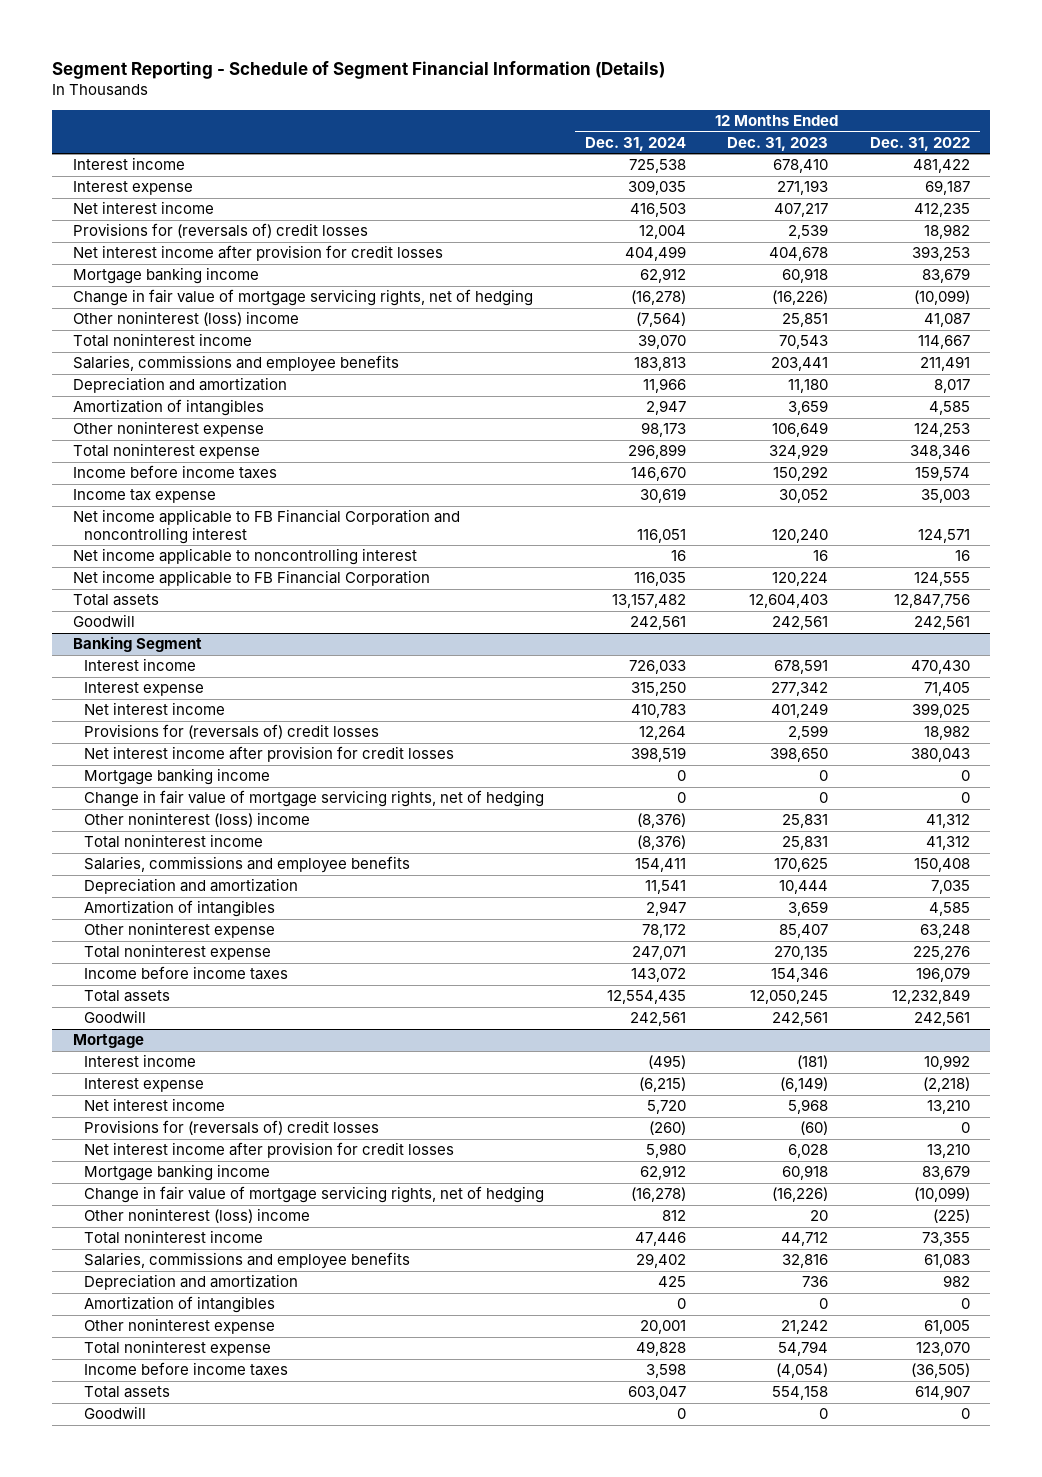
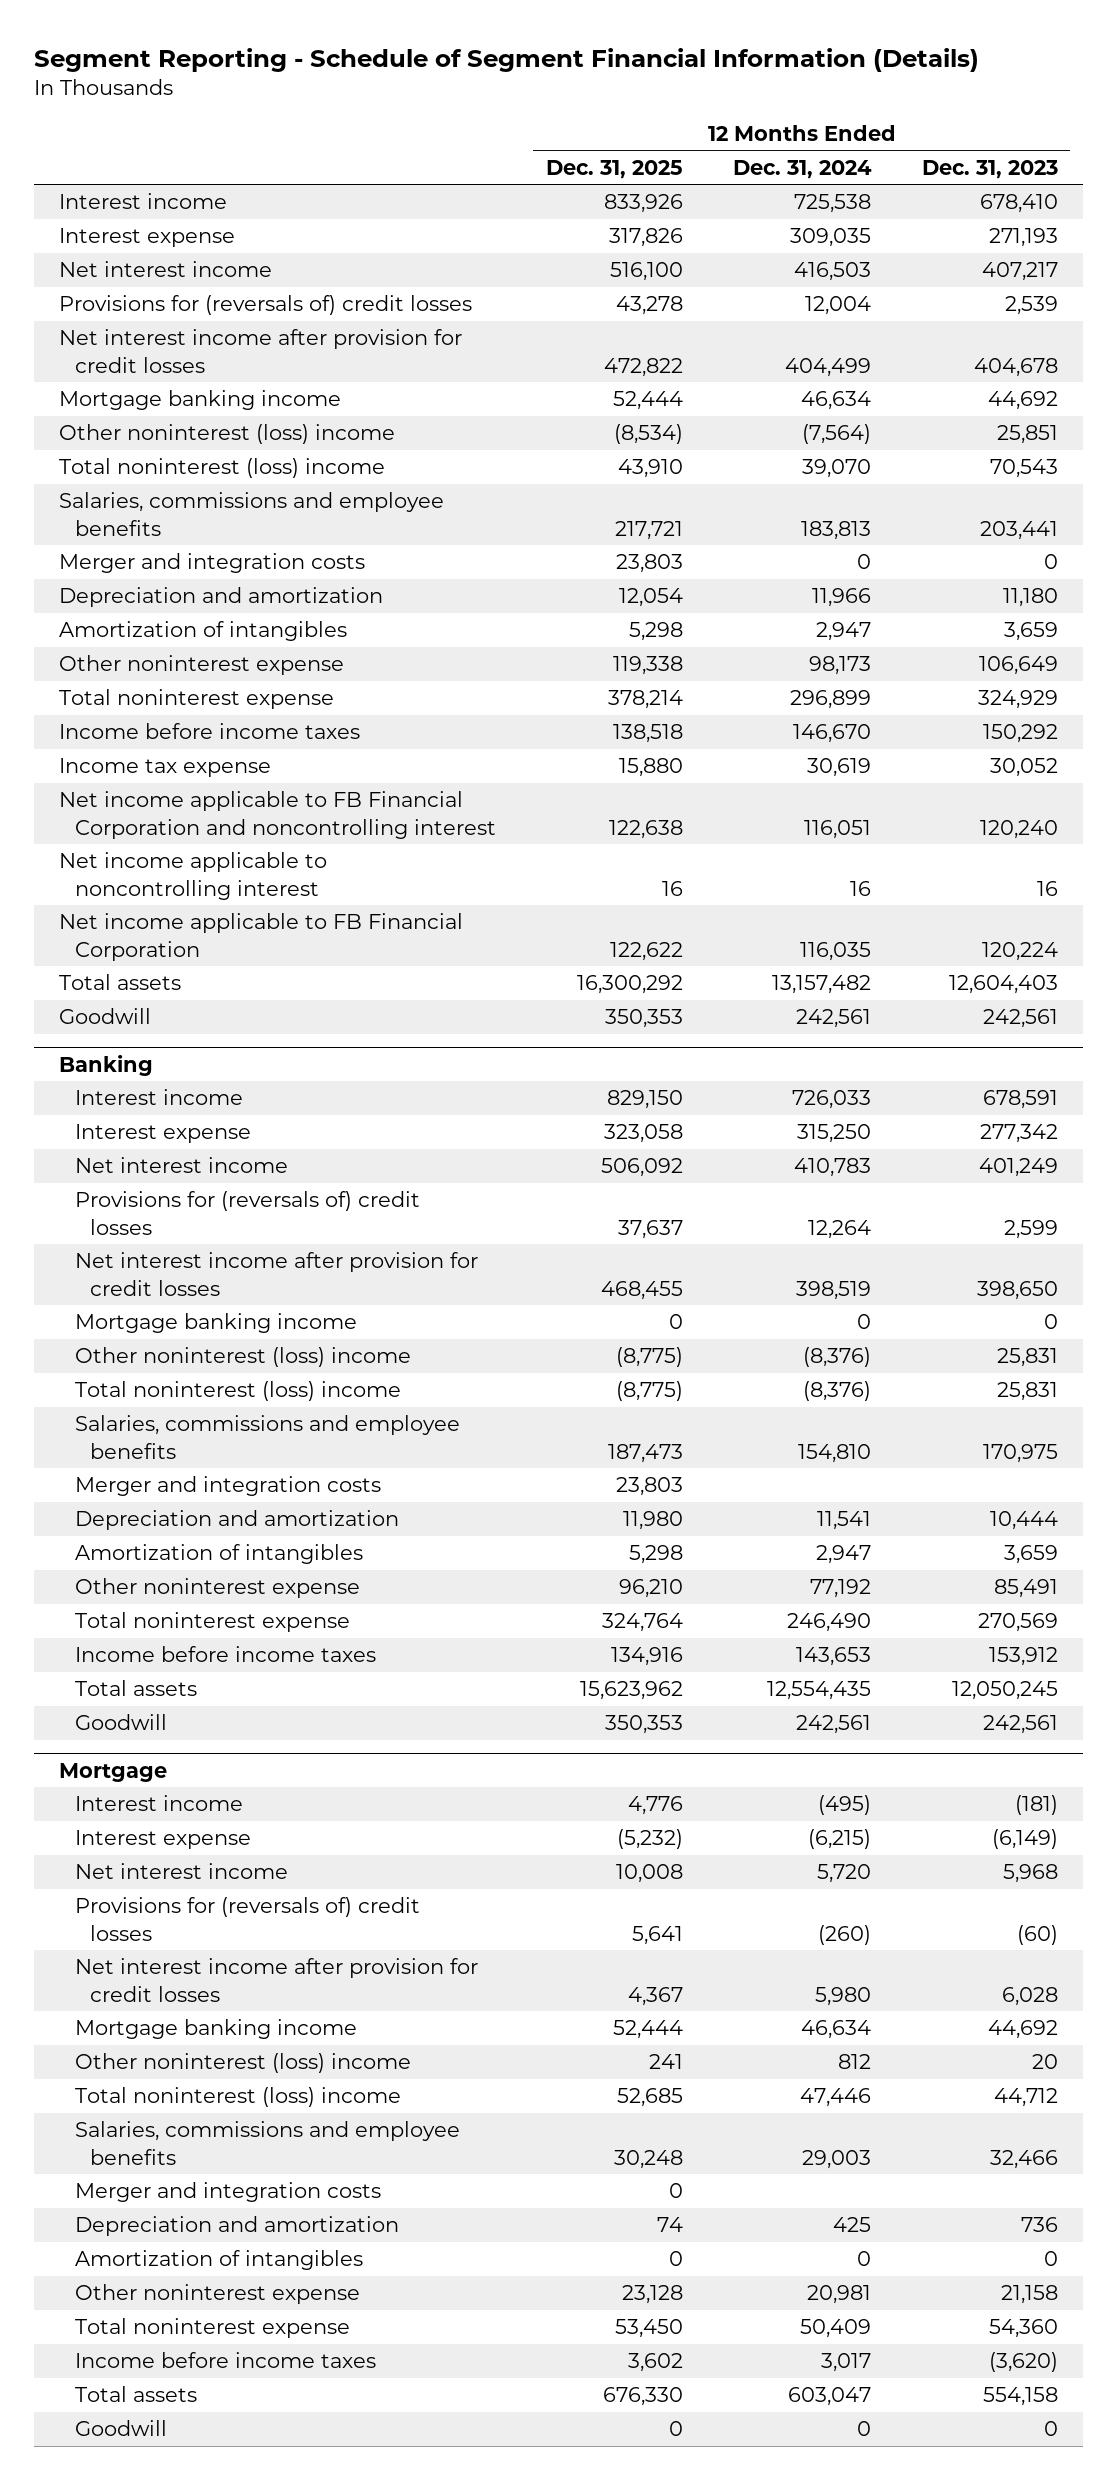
- | 12 Months Ended Dec. 31, 2024 | 12 Months Ended Dec. 31, 2023 | 12 Months Ended Dec. 31, 2022
+ | 12 Months Ended Dec. 31, 2025 | 12 Months Ended Dec. 31, 2024 | 12 Months Ended Dec. 31, 2023
- Mortgage banking income | 62,912 | 60,918 | 83,679
- Change in fair value of mortgage servicing rights, net of hedging | (16,278) | (16,226) | (10,099)
+ Mortgage banking income | 52,444 | 46,634 | 44,692
- Total noninterest income | 39,070 | 70,543 | 114,667
+ Total noninterest (loss) income | 43,910 | 39,070 | 70,543
+ Merger and integration costs | 23,803 | 0 | 0
- Banking Segment
+ Banking
- Change in fair value of mortgage servicing rights, net of hedging | 0 | 0 | 0
- Total noninterest income | (8,376) | 25,831 | 41,312
- Salaries, commissions and employee benefits | 154,411 | 170,625 | 150,408
+ Total noninterest (loss) income | (8,775) | (8,376) | 25,831
+ Salaries, commissions and employee benefits | 187,473 | 154,810 | 170,975
+ Merger and integration costs | 23,803 | |
- Other noninterest expense | 78,172 | 85,407 | 63,248
- Total noninterest expense | 247,071 | 270,135 | 225,276
- Income before income taxes | 143,072 | 154,346 | 196,079
+ Other noninterest expense | 96,210 | 77,192 | 85,491
+ Total noninterest expense | 324,764 | 246,490 | 270,569
+ Income before income taxes | 134,916 | 143,653 | 153,912
@ Mortgage
- Mortgage banking income | 62,912 | 60,918 | 83,679
- Change in fair value of mortgage servicing rights, net of hedging | (16,278) | (16,226) | (10,099)
+ Mortgage banking income | 52,444 | 46,634 | 44,692
- Total noninterest income | 47,446 | 44,712 | 73,355
- Salaries, commissions and employee benefits | 29,402 | 32,816 | 61,083
+ Total noninterest (loss) income | 52,685 | 47,446 | 44,712
+ Salaries, commissions and employee benefits | 30,248 | 29,003 | 32,466
+ Merger and integration costs | 0 | |
- Other noninterest expense | 20,001 | 21,242 | 61,005
- Total noninterest expense | 49,828 | 54,794 | 123,070
- Income before income taxes | 3,598 | (4,054) | (36,505)
+ Other noninterest expense | 23,128 | 20,981 | 21,158
+ Total noninterest expense | 53,450 | 50,409 | 54,360
+ Income before income taxes | 3,602 | 3,017 | (3,620)

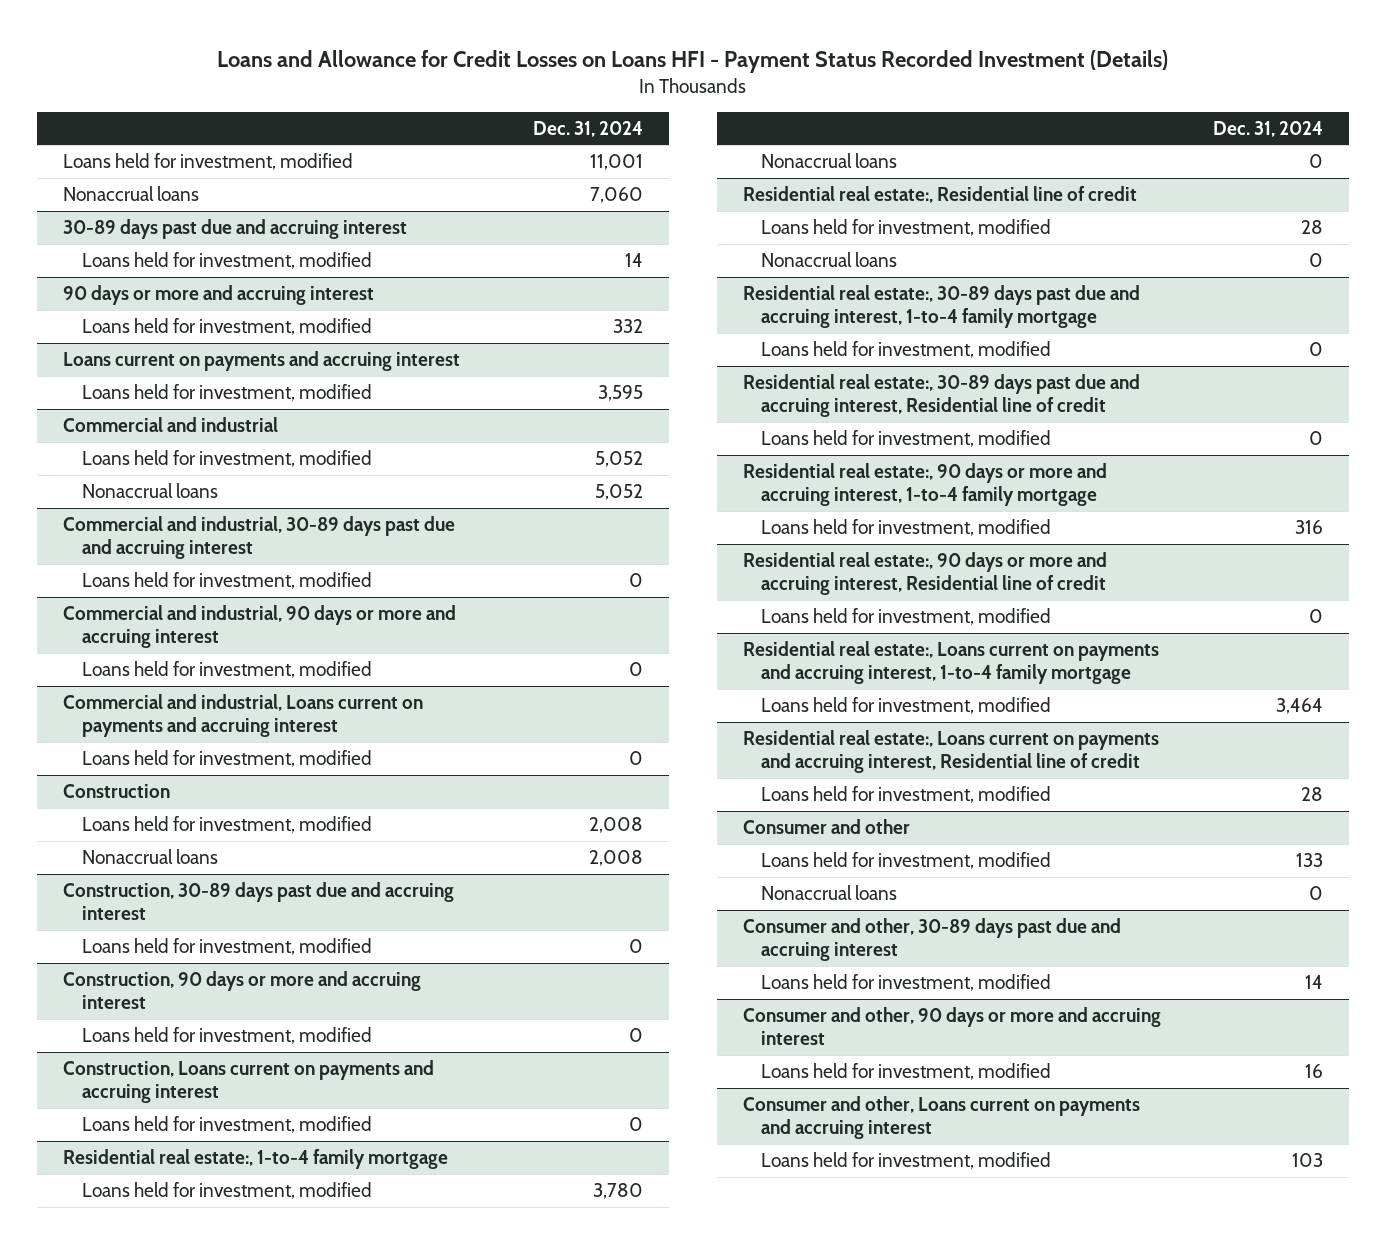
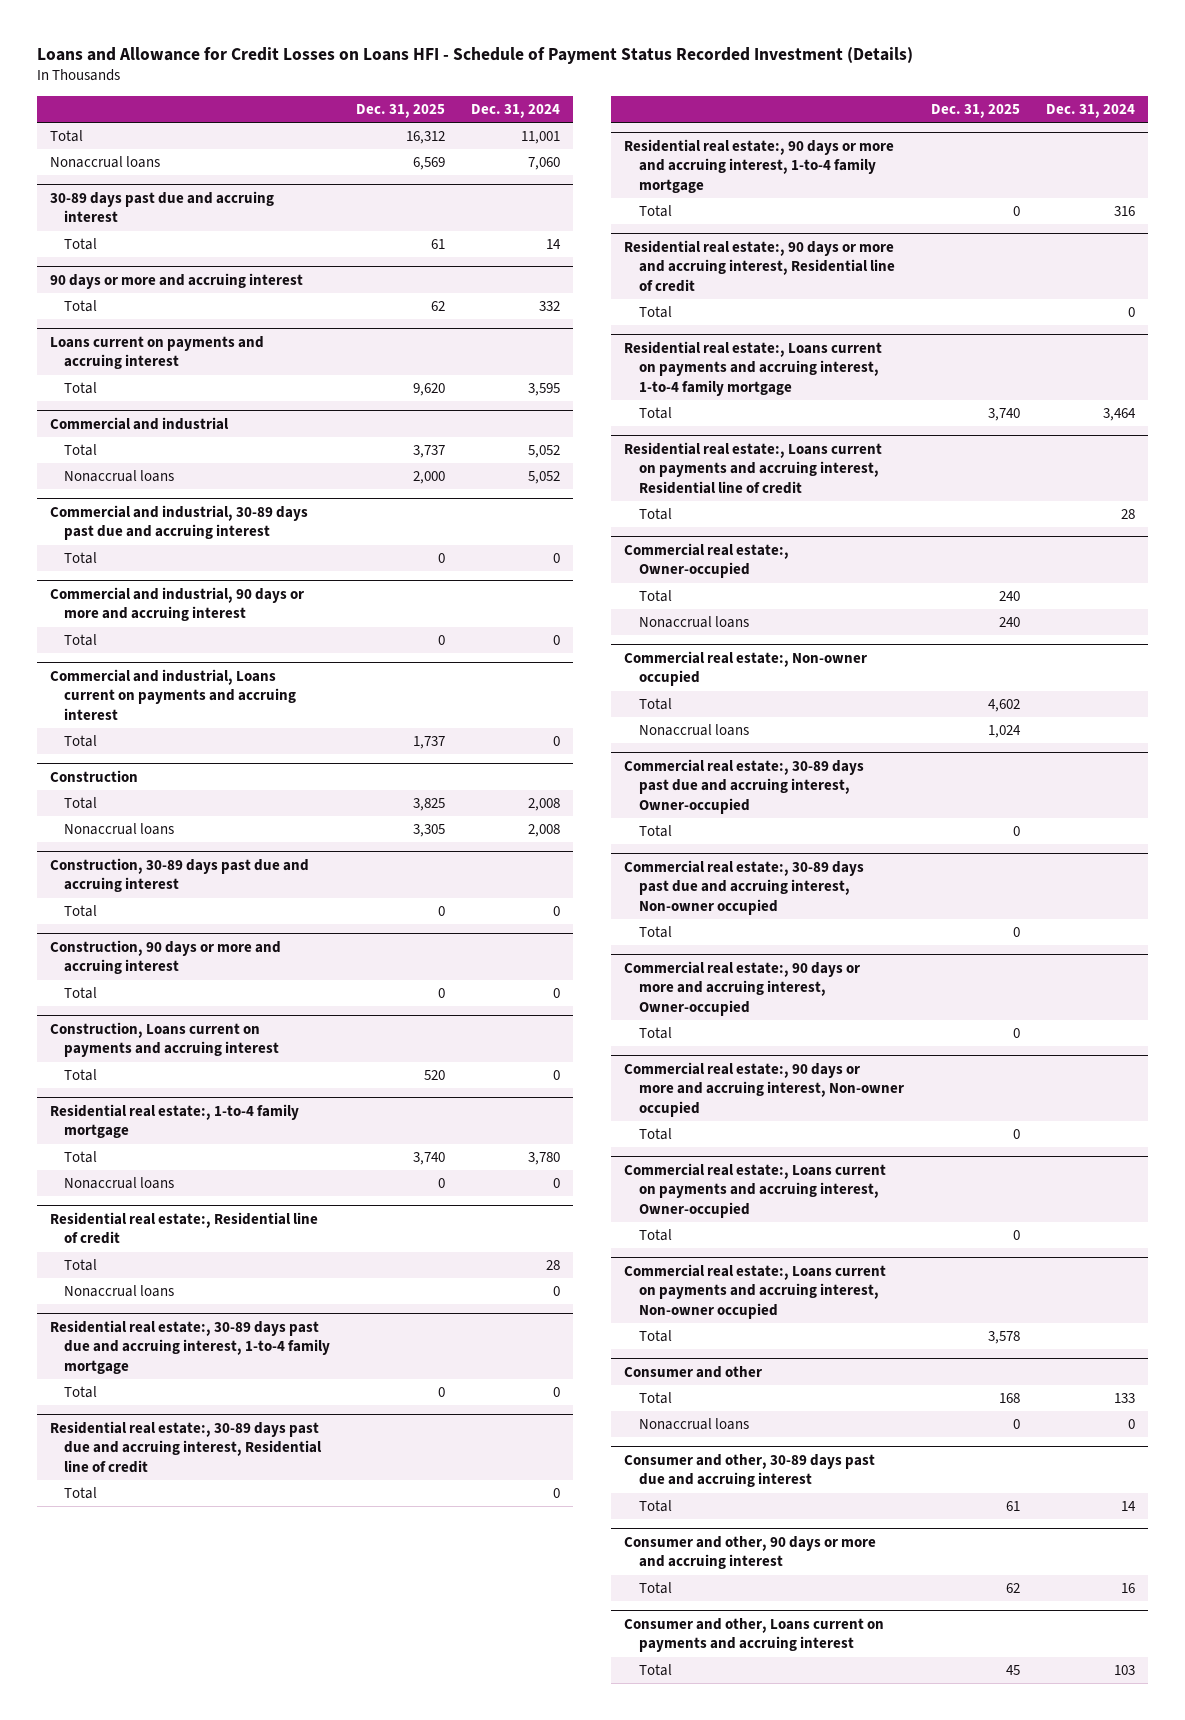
- Loans and Allowance for Credit Losses on Loans HFI - Payment Status Recorded Investment (Details)
+ Loans and Allowance for Credit Losses on Loans HFI - Schedule of Payment Status Recorded Investment (Details)
- | Dec. 31, 2024
+ | Dec. 31, 2025 | Dec. 31, 2024
- Loans held for investment, modified | 11,001
+ Total | 16,312 | 11,001
@ 30-89 days past due and accruing interest
- Loans held for investment, modified | 14
+ Total | 61 | 14
@ 90 days or more and accruing interest
- Loans held for investment, modified | 332
+ Total | 62 | 332
@ Loans current on payments and accruing interest
- Loans held for investment, modified | 3,595
+ Total | 9,620 | 3,595
@ Commercial and industrial
- Loans held for investment, modified | 5,052
+ Total | 3,737 | 5,052
@ Commercial and industrial, 30-89 days past due and accruing interest
- Loans held for investment, modified | 0
+ Total | 0 | 0
@ Commercial and industrial, 90 days or more and accruing interest
- Loans held for investment, modified | 0
+ Total | 0 | 0
@ Commercial and industrial, Loans current on payments and accruing interest
- Loans held for investment, modified | 0
+ Total | 1,737 | 0
@ Construction
- Loans held for investment, modified | 2,008
+ Total | 3,825 | 2,008
@ Construction, 30-89 days past due and accruing interest
- Loans held for investment, modified | 0
+ Total | 0 | 0
@ Construction, 90 days or more and accruing interest
- Loans held for investment, modified | 0
+ Total | 0 | 0
@ Construction, Loans current on payments and accruing interest
- Loans held for investment, modified | 0
+ Total | 520 | 0
@ Residential real estate:, 1-to-4 family mortgage
- Loans held for investment, modified | 3,780
+ Total | 3,740 | 3,780
@ Residential real estate:, Residential line of credit
- Loans held for investment, modified | 28
+ Total | | 28
@ Residential real estate:, 30-89 days past due and accruing interest, 1-to-4 family mortgage
- Loans held for investment, modified | 0
+ Total | 0 | 0
@ Residential real estate:, 30-89 days past due and accruing interest, Residential line of credit
- Loans held for investment, modified | 0
+ Total | | 0
@ Residential real estate:, 90 days or more and accruing interest, 1-to-4 family mortgage
- Loans held for investment, modified | 316
+ Total | 0 | 316
@ Residential real estate:, 90 days or more and accruing interest, Residential line of credit
- Loans held for investment, modified | 0
+ Total | | 0
@ Residential real estate:, Loans current on payments and accruing interest, 1-to-4 family mortgage
- Loans held for investment, modified | 3,464
+ Total | 3,740 | 3,464
@ Residential real estate:, Loans current on payments and accruing interest, Residential line of credit
- Loans held for investment, modified | 28
+ Total | | 28
+ Commercial real estate:, Owner-occupied
+ Total | 240 |
+ Nonaccrual loans | 240 |
+ Commercial real estate:, Non-owner occupied
+ Total | 4,602 |
+ Nonaccrual loans | 1,024 |
+ Commercial real estate:, 30-89 days past due and accruing interest, Owner-occupied
+ Total | 0 |
+ Commercial real estate:, 30-89 days past due and accruing interest, Non-owner occupied
+ Total | 0 |
+ Commercial real estate:, 90 days or more and accruing interest, Owner-occupied
+ Total | 0 |
+ Commercial real estate:, 90 days or more and accruing interest, Non-owner occupied
+ Total | 0 |
+ Commercial real estate:, Loans current on payments and accruing interest, Owner-occupied
+ Total | 0 |
+ Commercial real estate:, Loans current on payments and accruing interest, Non-owner occupied
+ Total | 3,578 |
@ Consumer and other
- Loans held for investment, modified | 133
+ Total | 168 | 133
@ Consumer and other, 30-89 days past due and accruing interest
- Loans held for investment, modified | 14
+ Total | 61 | 14
@ Consumer and other, 90 days or more and accruing interest
- Loans held for investment, modified | 16
+ Total | 62 | 16
@ Consumer and other, Loans current on payments and accruing interest
- Loans held for investment, modified | 103
+ Total | 45 | 103

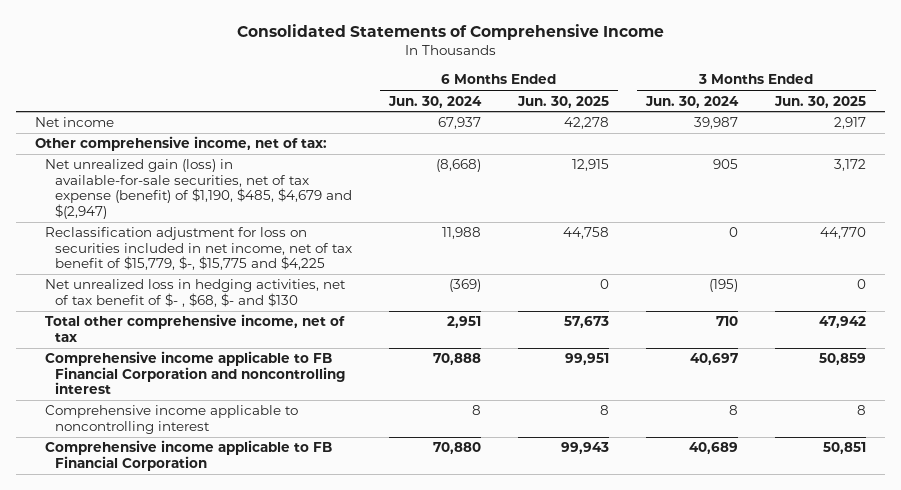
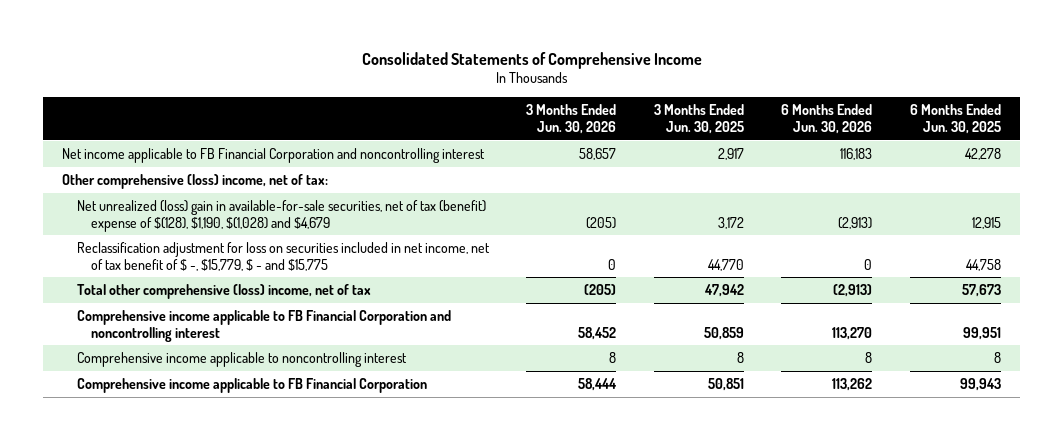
- | 6 Months Ended Jun. 30, 2024 | 6 Months Ended Jun. 30, 2025 | 3 Months Ended Jun. 30, 2024 | 3 Months Ended Jun. 30, 2025
+ | 3 Months Ended Jun. 30, 2026 | 3 Months Ended Jun. 30, 2025 | 6 Months Ended Jun. 30, 2026 | 6 Months Ended Jun. 30, 2025
- Net income | 67,937 | 42,278 | 39,987 | 2,917
- Other comprehensive income, net of tax:
- Net unrealized gain (loss) in available-for-sale securities, net of tax expense (benefit) of $1,190, $485, $4,679 and $(2,947) | (8,668) | 12,915 | 905 | 3,172
- Reclassification adjustment for loss on securities included in net income, net of tax benefit of $15,779, $-, $15,775 and $4,225 | 11,988 | 44,758 | 0 | 44,770
- Net unrealized loss in hedging activities, net of tax benefit of $- , $68, $- and $130 | (369) | 0 | (195) | 0
- Total other comprehensive income, net of tax | 2,951 | 57,673 | 710 | 47,942
+ Net income applicable to FB Financial Corporation and noncontrolling interest | 58,657 | 2,917 | 116,183 | 42,278
+ Other comprehensive (loss) income, net of tax:
+ Net unrealized (loss) gain in available-for-sale securities, net of tax (benefit) expense of $(128), $1,190, $(1,028) and $4,679 | (205) | 3,172 | (2,913) | 12,915
+ Reclassification adjustment for loss on securities included in net income, net of tax benefit of $ -, $15,779, $ - and $15,775 | 0 | 44,770 | 0 | 44,758
+ Total other comprehensive (loss) income, net of tax | (205) | 47,942 | (2,913) | 57,673

